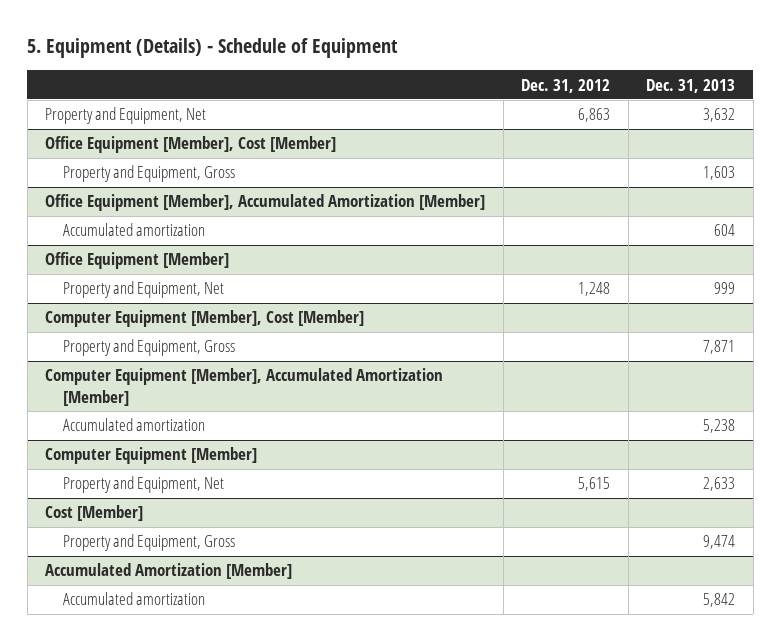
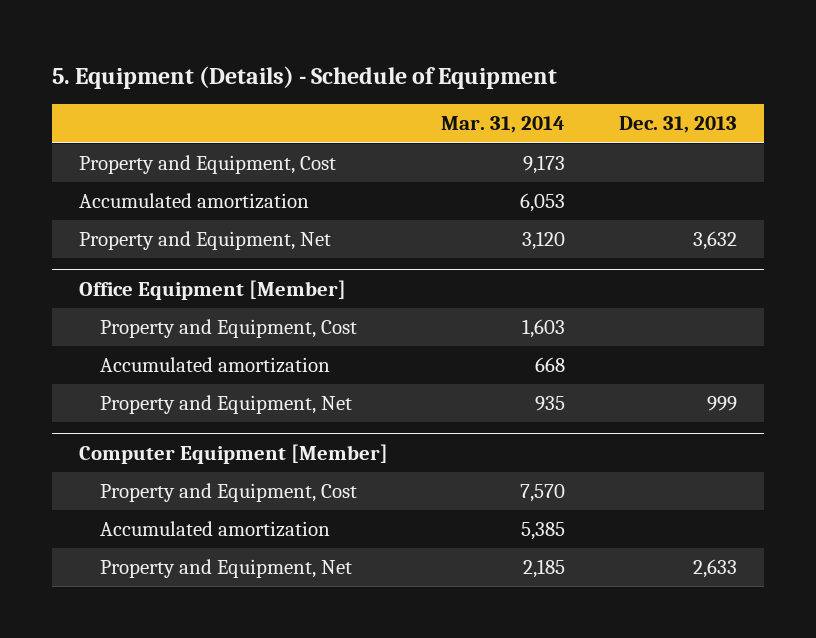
- | Dec. 31, 2012 | Dec. 31, 2013
+ | Mar. 31, 2014 | Dec. 31, 2013
+ Property and Equipment, Cost | 9,173 |
+ Accumulated amortization | 6,053 |
- Office Equipment [Member], Cost [Member]
- Property and Equipment, Gross | | 1,603
- Office Equipment [Member], Accumulated Amortization [Member]
- Accumulated amortization | | 604
@ Office Equipment [Member]
+ Property and Equipment, Cost | 1,603 |
+ Accumulated amortization | 668 |
- Computer Equipment [Member], Cost [Member]
- Property and Equipment, Gross | | 7,871
- Computer Equipment [Member], Accumulated Amortization [Member]
- Accumulated amortization | | 5,238
@ Computer Equipment [Member]
+ Property and Equipment, Cost | 7,570 |
+ Accumulated amortization | 5,385 |
- Cost [Member]
- Property and Equipment, Gross | | 9,474
- Accumulated Amortization [Member]
- Accumulated amortization | | 5,842

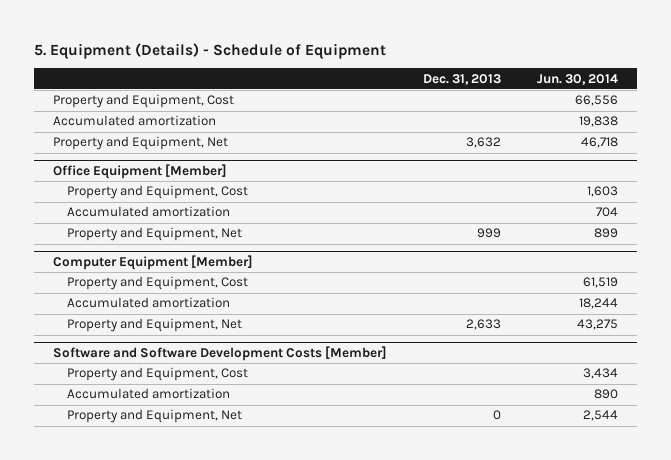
- | Mar. 31, 2014 | Dec. 31, 2013
+ | Dec. 31, 2013 | Jun. 30, 2014
+ Software and Software Development Costs [Member]
+ Property and Equipment, Cost | | 3,434
+ Accumulated amortization | | 890
+ Property and Equipment, Net | 0 | 2,544

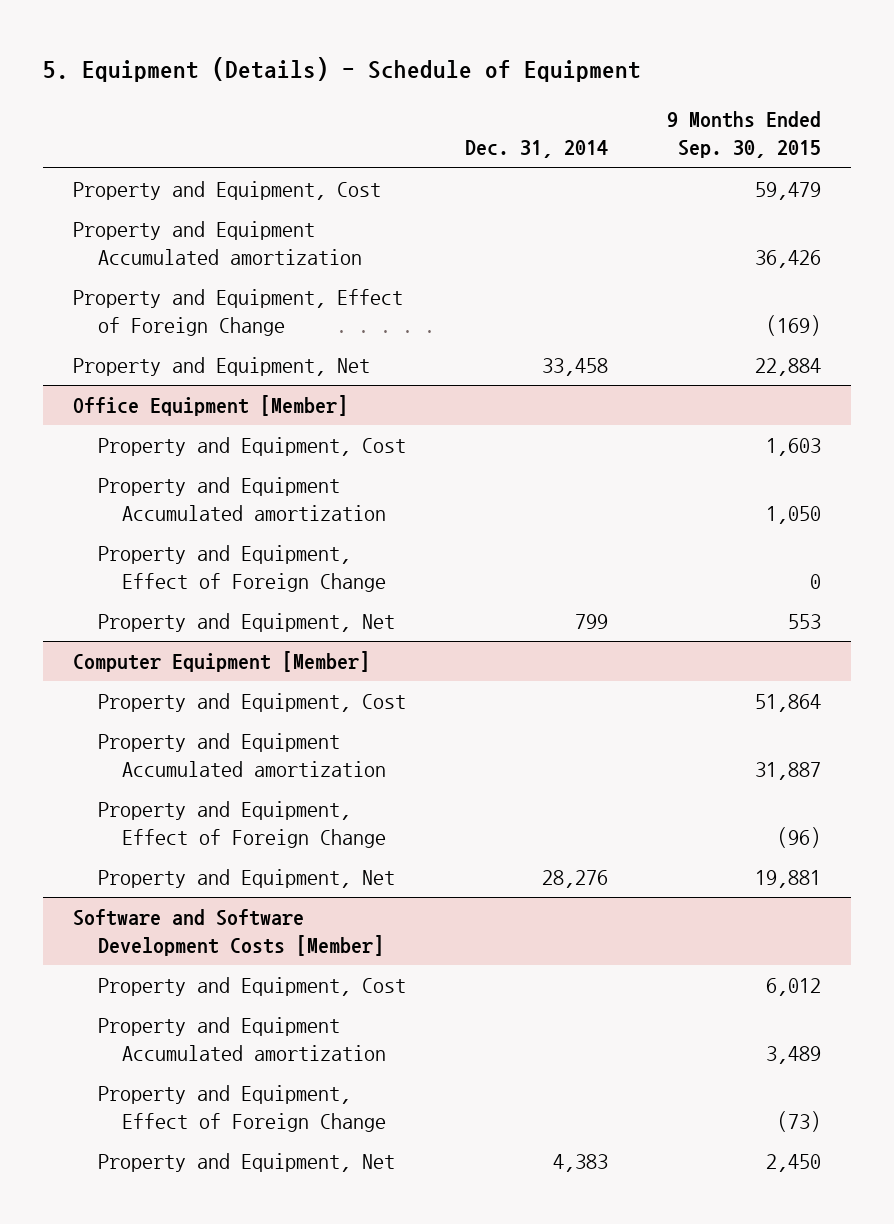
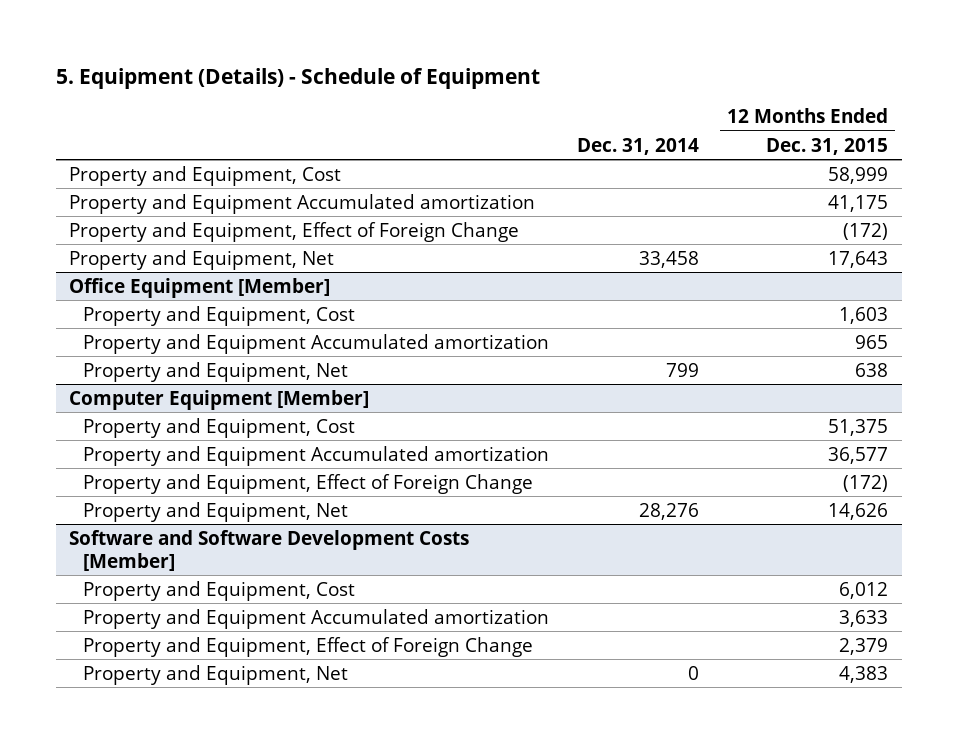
- | Dec. 31, 2014 | 9 Months Ended Sep. 30, 2015
+ | Dec. 31, 2014 | 12 Months Ended Dec. 31, 2015
@ Office Equipment [Member]
- Property and Equipment, Effect of Foreign Change | | 0
@ Software and Software Development Costs [Member]
- Property and Equipment, Net | 4,383 | 2,450
+ Property and Equipment, Net | 0 | 4,383

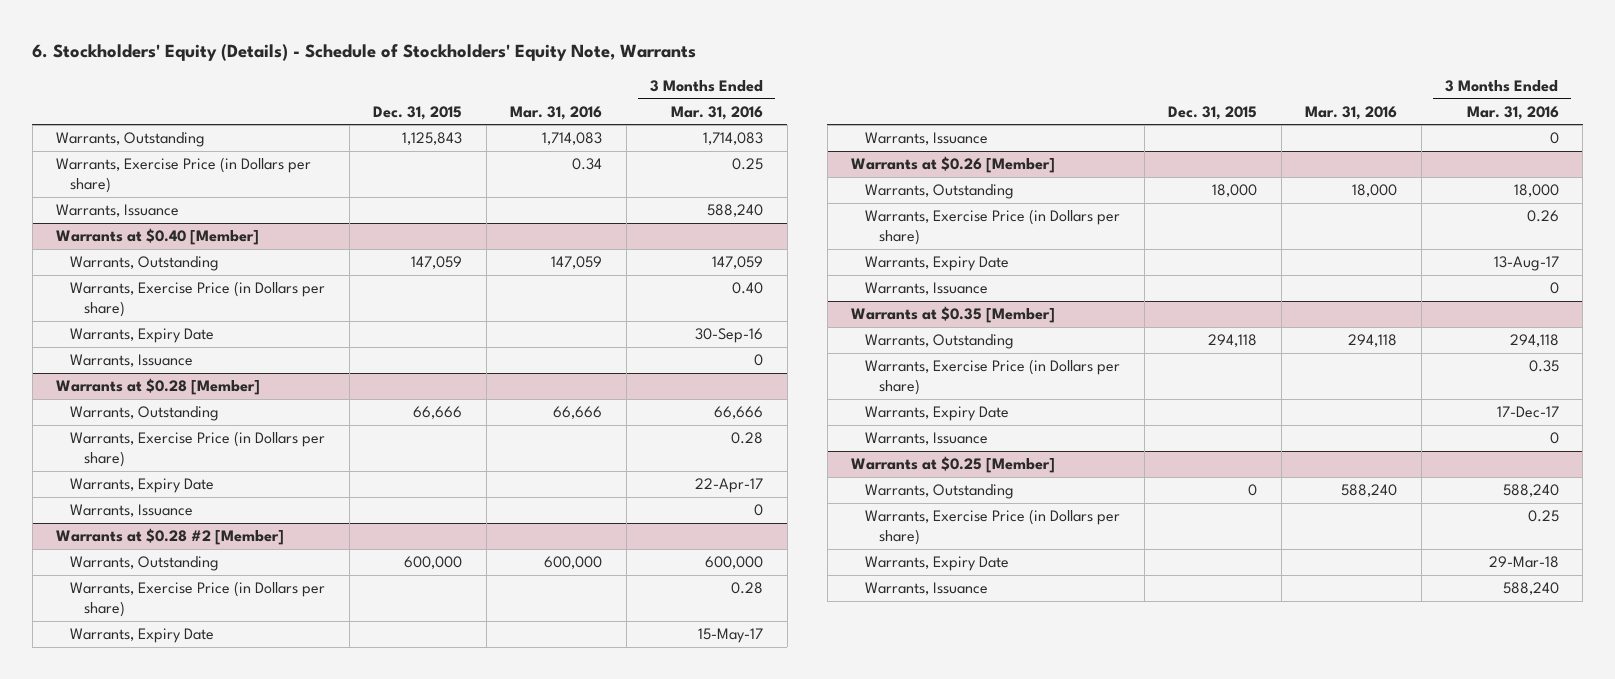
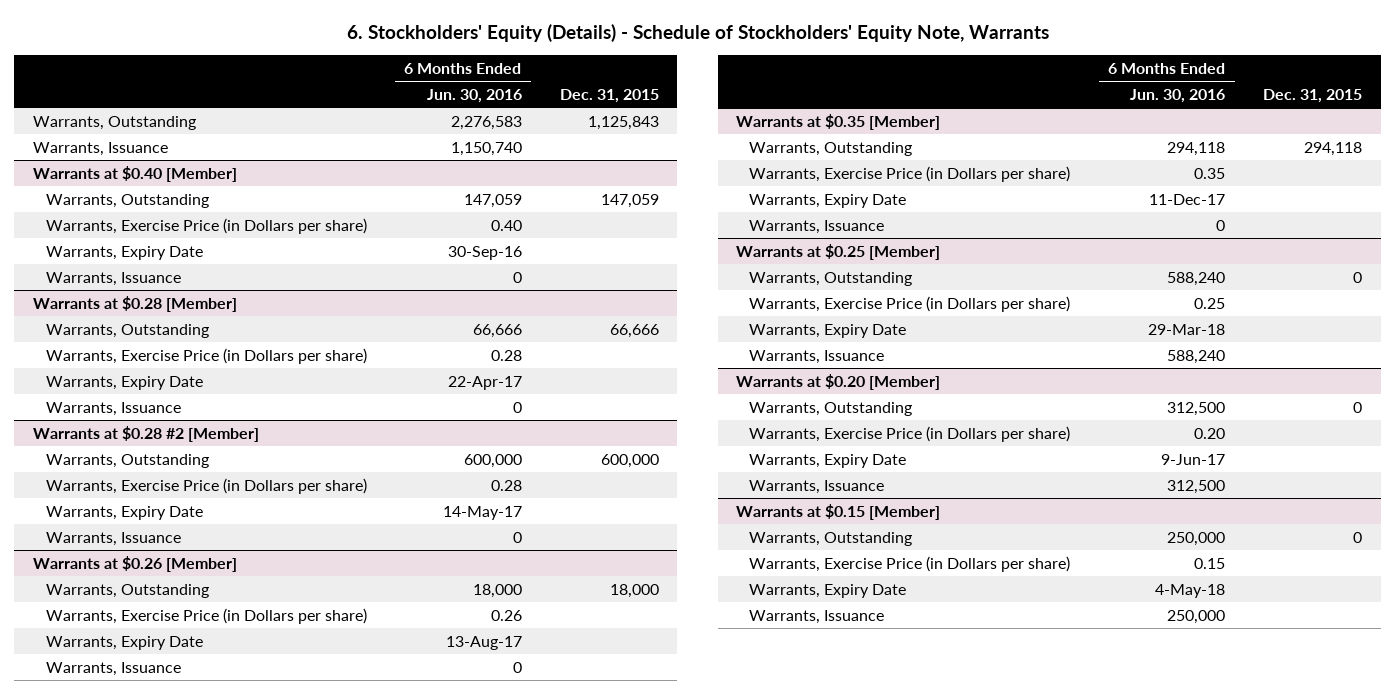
- | Dec. 31, 2015 | Mar. 31, 2016 | 3 Months Ended Mar. 31, 2016
+ | 6 Months Ended Jun. 30, 2016 | Dec. 31, 2015
- Warrants, Exercise Price (in Dollars per share) | | 0.34 | 0.25
+ Warrants at $0.20 [Member]
+ Warrants, Outstanding | 312,500 | 0
+ Warrants, Exercise Price (in Dollars per share) | 0.20 |
+ Warrants, Expiry Date | 9-Jun-17 |
+ Warrants, Issuance | 312,500 |
+ Warrants at $0.15 [Member]
+ Warrants, Outstanding | 250,000 | 0
+ Warrants, Exercise Price (in Dollars per share) | 0.15 |
+ Warrants, Expiry Date | 4-May-18 |
+ Warrants, Issuance | 250,000 |

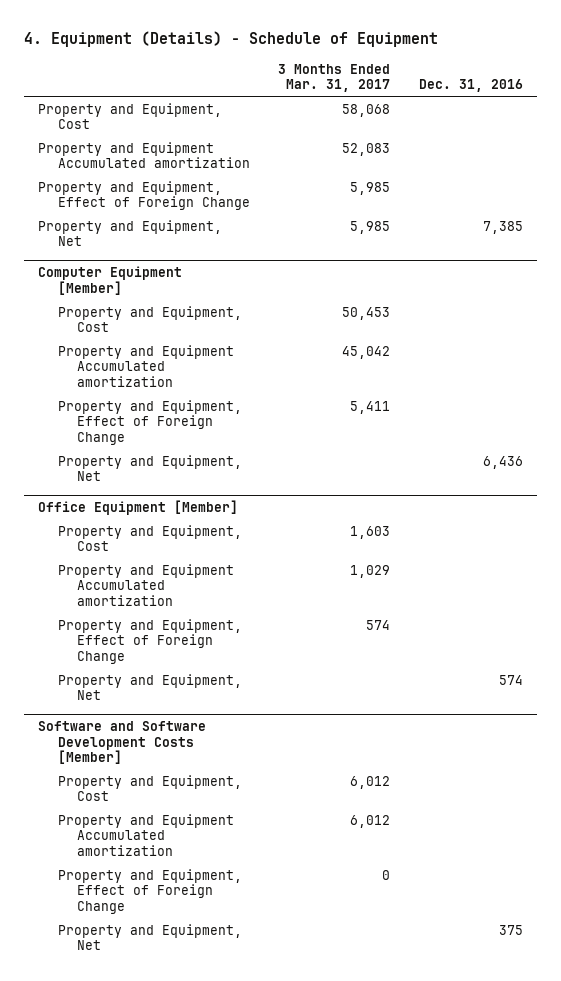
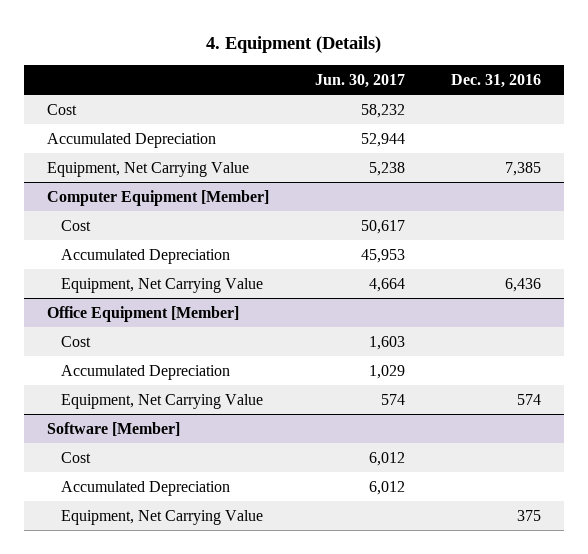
- 4. Equipment (Details) - Schedule of Equipment
+ 4. Equipment (Details)
- | 3 Months Ended Mar. 31, 2017 | Dec. 31, 2016
+ | Jun. 30, 2017 | Dec. 31, 2016
- Property and Equipment, Cost | 58,068 |
- Property and Equipment Accumulated amortization | 52,083 |
- Property and Equipment, Effect of Foreign Change | 5,985 |
- Property and Equipment, Net | 5,985 | 7,385
+ Cost | 58,232 |
+ Accumulated Depreciation | 52,944 |
+ Equipment, Net Carrying Value | 5,238 | 7,385
@ Computer Equipment [Member]
- Property and Equipment, Cost | 50,453 |
- Property and Equipment Accumulated amortization | 45,042 |
- Property and Equipment, Effect of Foreign Change | 5,411 |
- Property and Equipment, Net | | 6,436
+ Cost | 50,617 |
+ Accumulated Depreciation | 45,953 |
+ Equipment, Net Carrying Value | 4,664 | 6,436
@ Office Equipment [Member]
- Property and Equipment, Cost | 1,603 |
- Property and Equipment Accumulated amortization | 1,029 |
- Property and Equipment, Effect of Foreign Change | 574 |
- Property and Equipment, Net | | 574
- Software and Software Development Costs [Member]
- Property and Equipment, Cost | 6,012 |
- Property and Equipment Accumulated amortization | 6,012 |
- Property and Equipment, Effect of Foreign Change | 0 |
- Property and Equipment, Net | | 375
@ Office Equipment [Member]
+ Cost | 1,603 |
+ Accumulated Depreciation | 1,029 |
+ Equipment, Net Carrying Value | 574 | 574
+ Software [Member]
+ Cost | 6,012 |
+ Accumulated Depreciation | 6,012 |
+ Equipment, Net Carrying Value | | 375

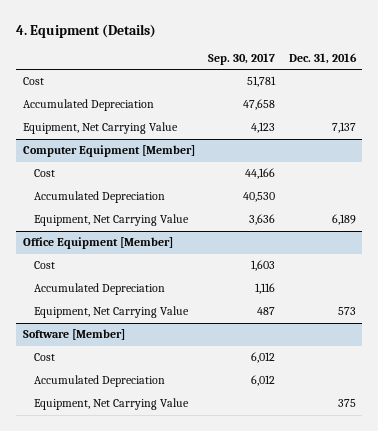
- | Jun. 30, 2017 | Dec. 31, 2016
+ | Sep. 30, 2017 | Dec. 31, 2016
- Equipment, Net Carrying Value | 5,238 | 7,385
+ Equipment, Net Carrying Value | 4,123 | 7,137
@ Computer Equipment [Member]
- Equipment, Net Carrying Value | 4,664 | 6,436
+ Equipment, Net Carrying Value | 3,636 | 6,189
@ Office Equipment [Member]
- Equipment, Net Carrying Value | 574 | 574
+ Equipment, Net Carrying Value | 487 | 573

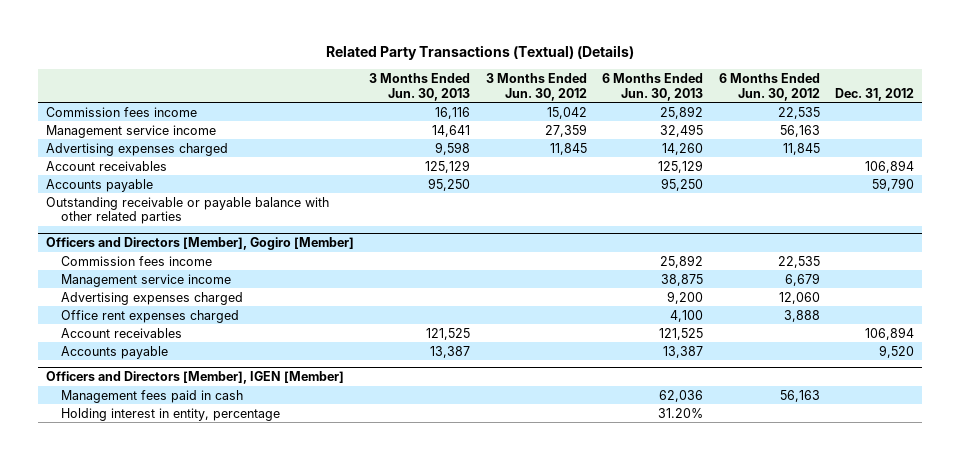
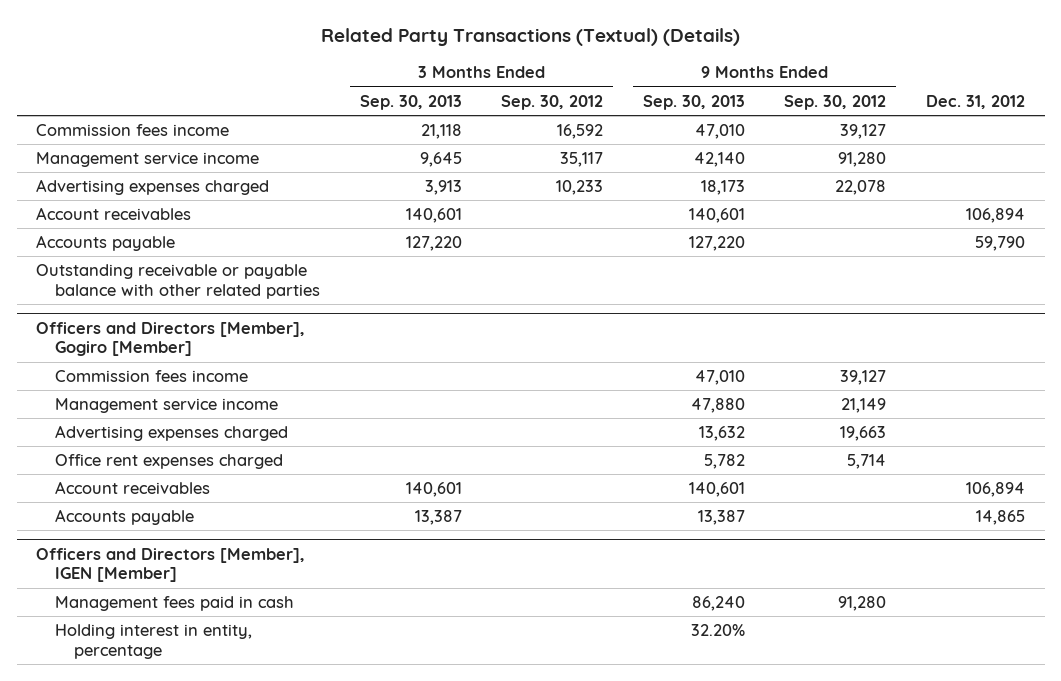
- | 3 Months Ended Jun. 30, 2013 | 3 Months Ended Jun. 30, 2012 | 6 Months Ended Jun. 30, 2013 | 6 Months Ended Jun. 30, 2012 | Dec. 31, 2012
+ | 3 Months Ended Sep. 30, 2013 | 3 Months Ended Sep. 30, 2012 | 9 Months Ended Sep. 30, 2013 | 9 Months Ended Sep. 30, 2012 | Dec. 31, 2012
@ Officers and Directors [Member], Gogiro [Member]
- Accounts payable | 13,387 | | 13,387 | | 9,520
+ Accounts payable | 13,387 | | 13,387 | | 14,865

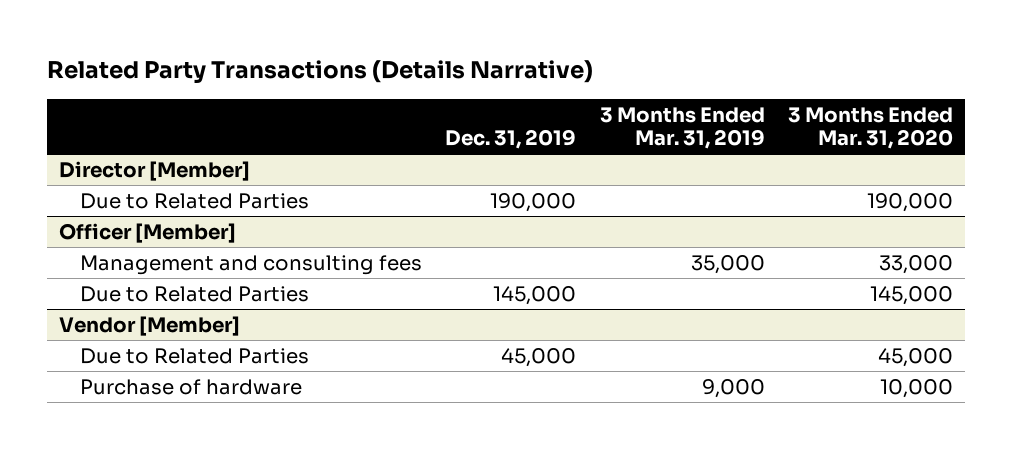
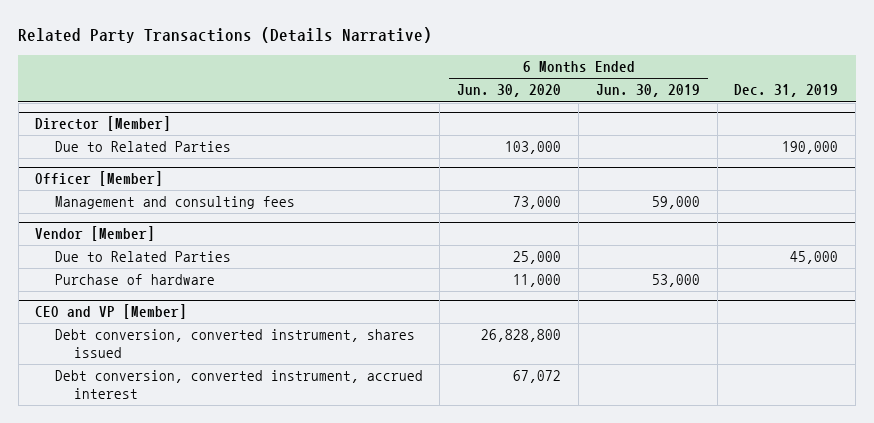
- | Dec. 31, 2019 | 3 Months Ended Mar. 31, 2019 | 3 Months Ended Mar. 31, 2020
+ | 6 Months Ended Jun. 30, 2020 | 6 Months Ended Jun. 30, 2019 | Dec. 31, 2019
@ Officer [Member]
- Due to Related Parties | 145,000 | | 145,000
+ CEO and VP [Member]
+ Debt conversion, converted instrument, shares issued | 26,828,800 | |
+ Debt conversion, converted instrument, accrued interest | 67,072 | |

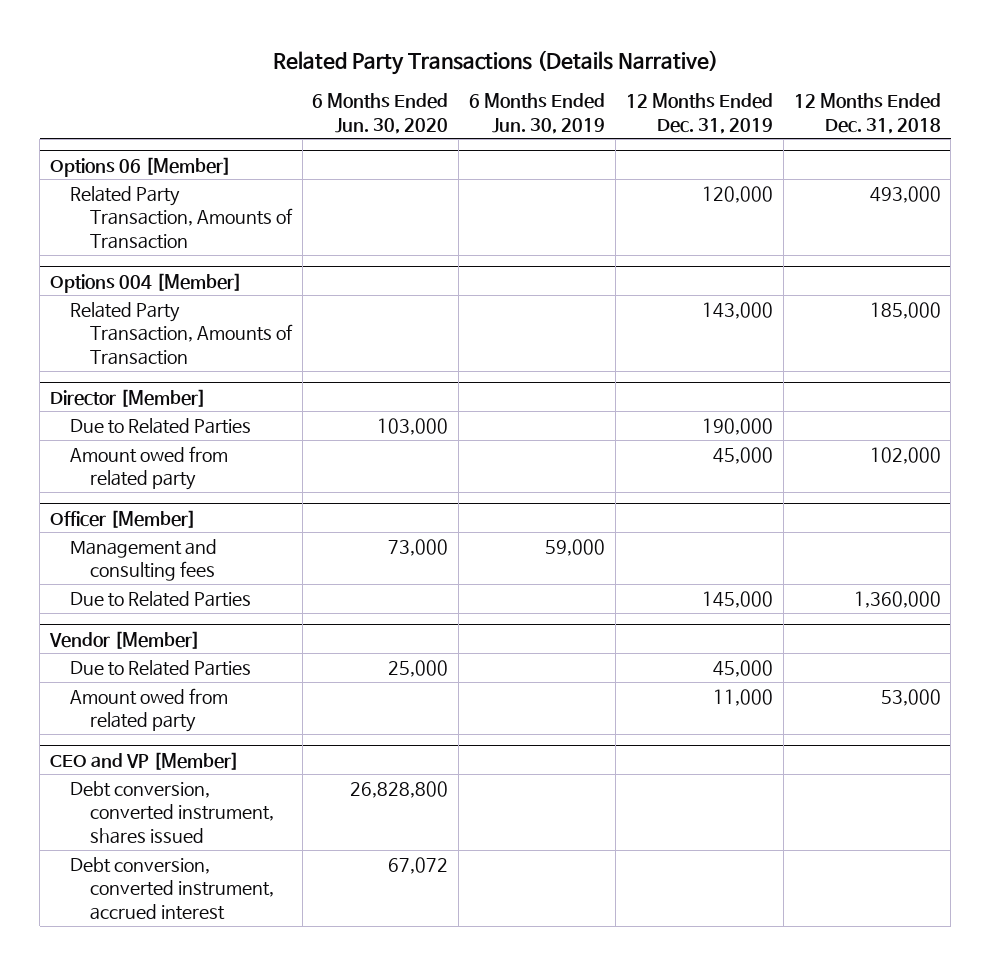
- | 6 Months Ended Jun. 30, 2020 | 6 Months Ended Jun. 30, 2019 | Dec. 31, 2019
+ | 6 Months Ended Jun. 30, 2020 | 6 Months Ended Jun. 30, 2019 | 12 Months Ended Dec. 31, 2019 | 12 Months Ended Dec. 31, 2018
+ Options 06 [Member]
+ Related Party Transaction, Amounts of Transaction | | | 120,000 | 493,000
+ Options 004 [Member]
+ Related Party Transaction, Amounts of Transaction | | | 143,000 | 185,000
@ Director [Member]
+ Amount owed from related party | | | 45,000 | 102,000
@ Officer [Member]
+ Due to Related Parties | | | 145,000 | 1,360,000
@ Vendor [Member]
- Purchase of hardware | 11,000 | 53,000 |
+ Amount owed from related party | | | 11,000 | 53,000

